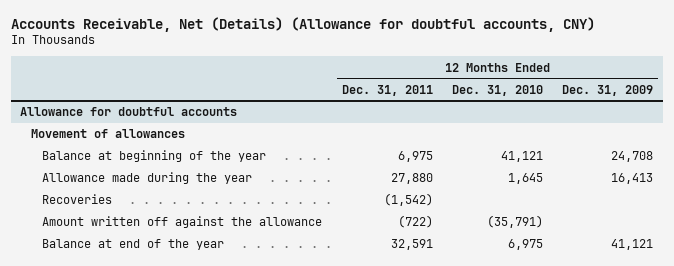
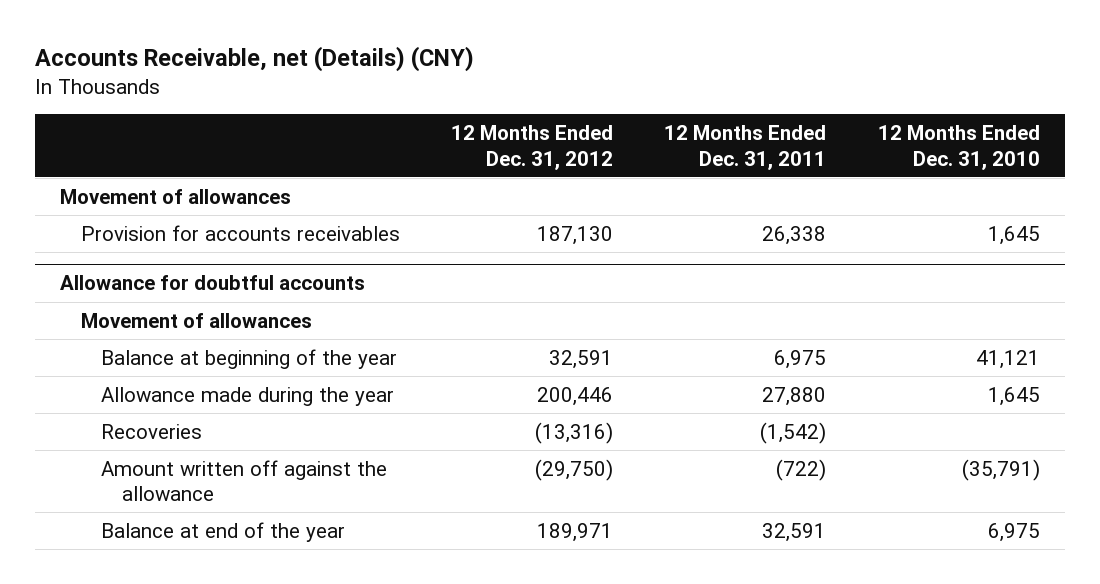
- Accounts Receivable, Net (Details) (Allowance for doubtful accounts, CNY)
+ Accounts Receivable, net (Details) (CNY)
- | 12 Months Ended Dec. 31, 2011 | 12 Months Ended Dec. 31, 2010 | 12 Months Ended Dec. 31, 2009
+ | 12 Months Ended Dec. 31, 2012 | 12 Months Ended Dec. 31, 2011 | 12 Months Ended Dec. 31, 2010
+ Movement of allowances
+ Provision for accounts receivables | 187,130 | 26,338 | 1,645

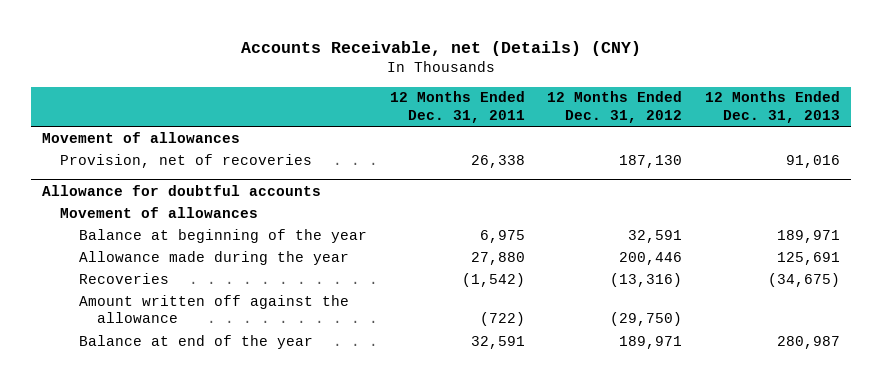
- | 12 Months Ended Dec. 31, 2012 | 12 Months Ended Dec. 31, 2011 | 12 Months Ended Dec. 31, 2010
+ | 12 Months Ended Dec. 31, 2011 | 12 Months Ended Dec. 31, 2012 | 12 Months Ended Dec. 31, 2013
- Provision for accounts receivables | 187,130 | 26,338 | 1,645
+ Provision, net of recoveries | 26,338 | 187,130 | 91,016

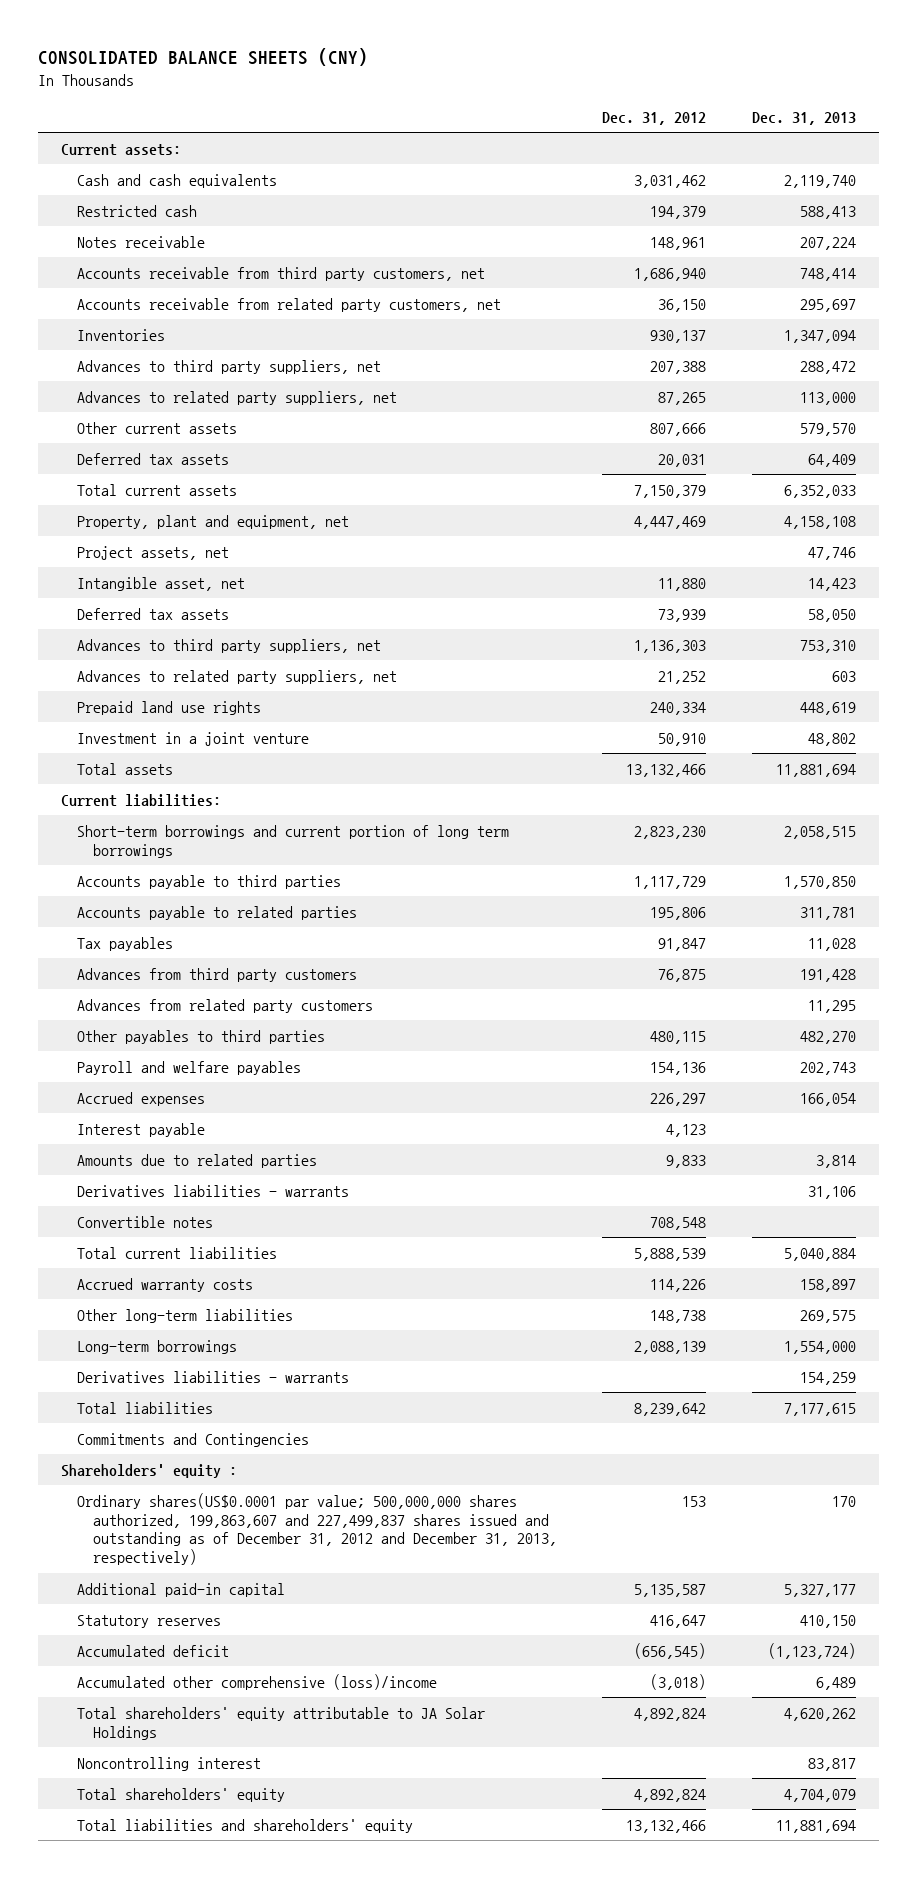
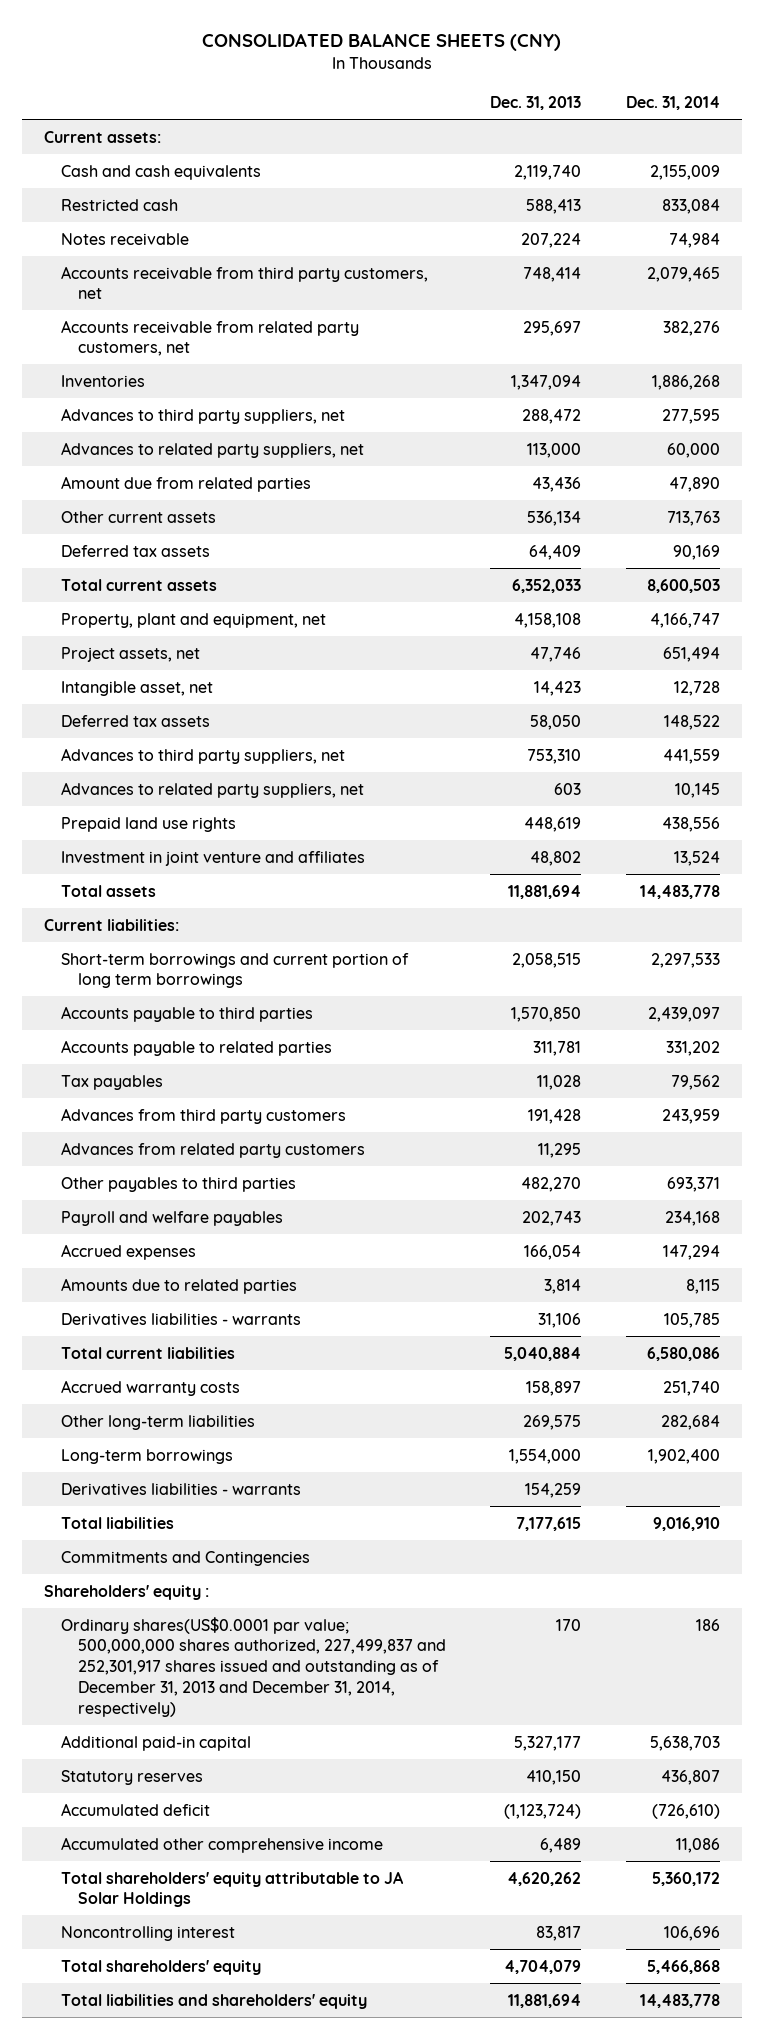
- | Dec. 31, 2012 | Dec. 31, 2013
+ | Dec. 31, 2013 | Dec. 31, 2014
- Other current assets | 807,666 | 579,570
+ Amount due from related parties | 43,436 | 47,890
+ Other current assets | 536,134 | 713,763
- Investment in a joint venture | 50,910 | 48,802
+ Investment in joint venture and affiliates | 48,802 | 13,524
- Interest payable | 4,123 |
- Convertible notes | 708,548 |
- Ordinary shares(US$0.0001 par value; 500,000,000 shares authorized, 199,863,607 and 227,499,837 shares issued and outstanding as of December 31, 2012 and December 31, 2013, respectively) | 153 | 170
+ Ordinary shares(US$0.0001 par value; 500,000,000 shares authorized, 227,499,837 and 252,301,917 shares issued and outstanding as of December 31, 2013 and December 31, 2014, respectively) | 170 | 186
- Accumulated other comprehensive (loss)/income | (3,018) | 6,489
+ Accumulated other comprehensive income | 6,489 | 11,086

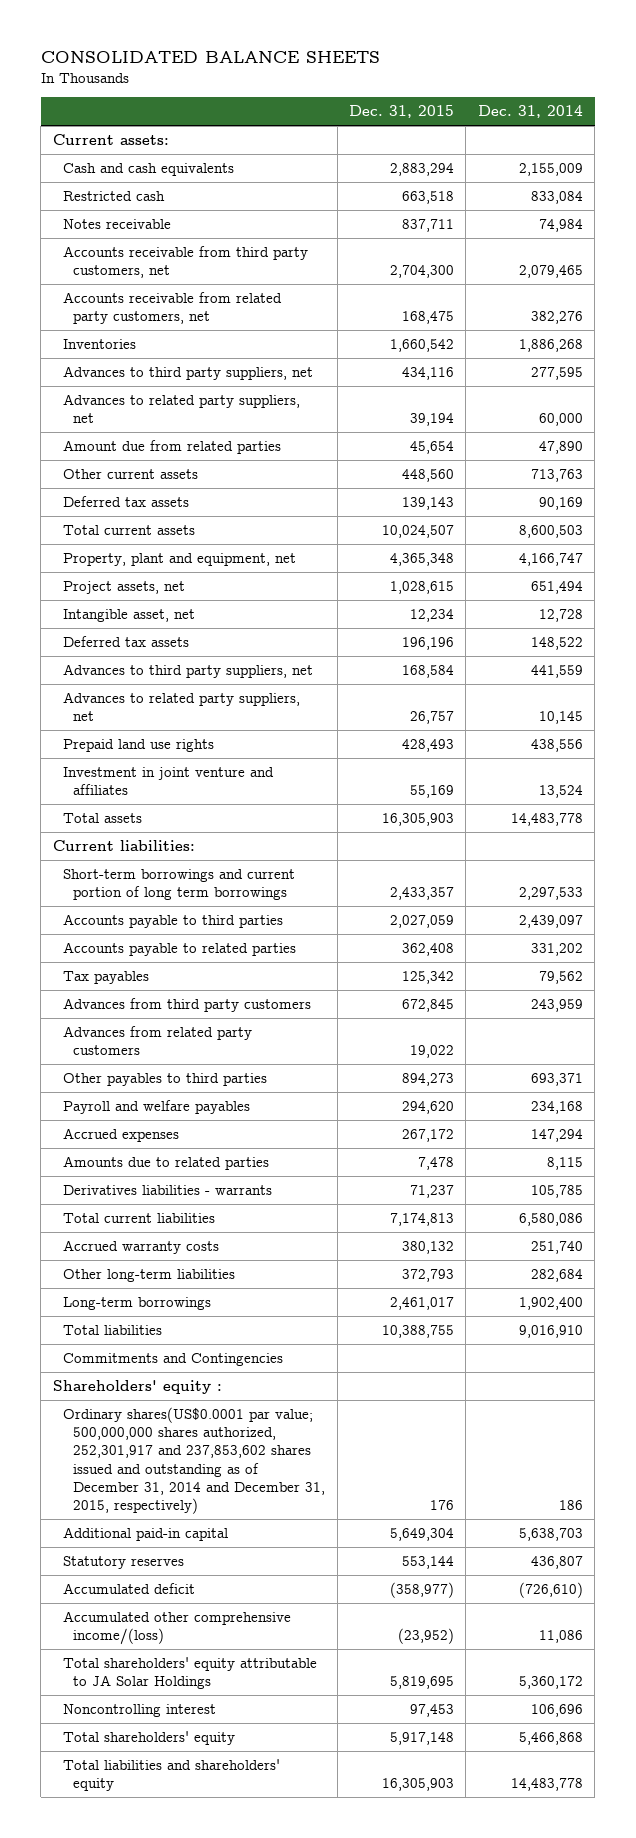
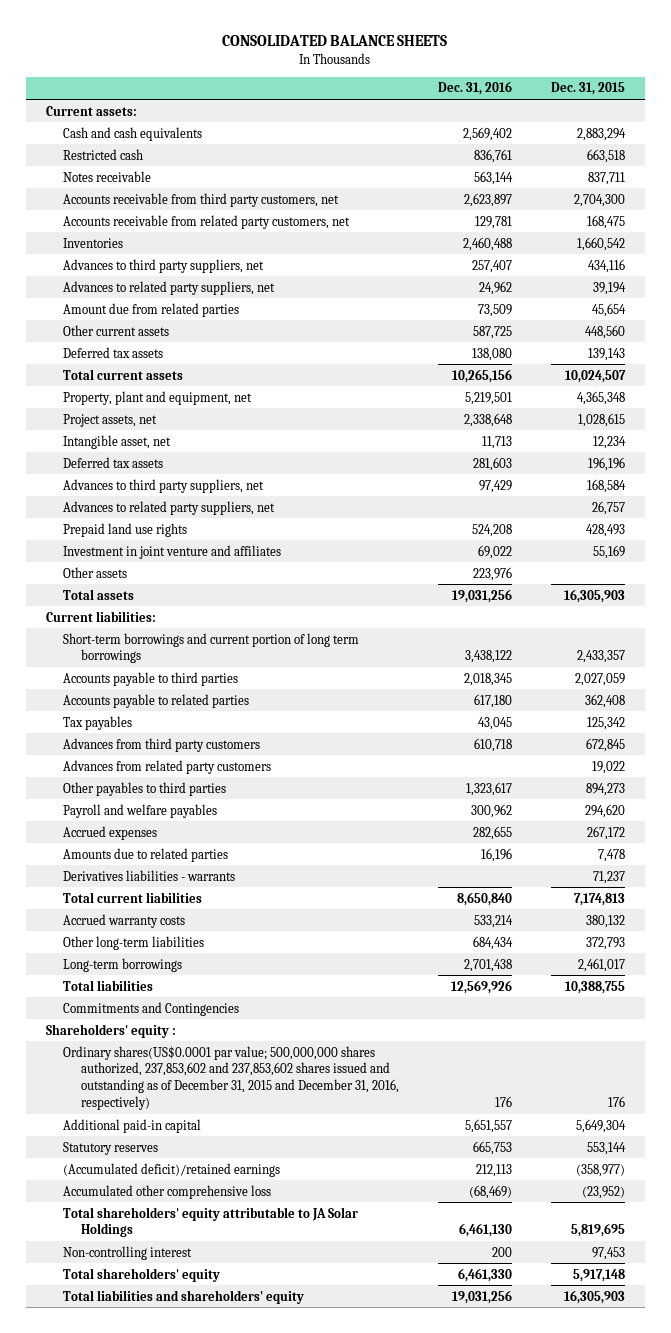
- | Dec. 31, 2015 | Dec. 31, 2014
+ | Dec. 31, 2016 | Dec. 31, 2015
+ Other assets | 223,976 |
- Ordinary shares(US$0.0001 par value; 500,000,000 shares authorized, 252,301,917 and 237,853,602 shares issued and outstanding as of December 31, 2014 and December 31, 2015, respectively) | 176 | 186
+ Ordinary shares(US$0.0001 par value; 500,000,000 shares authorized, 237,853,602 and 237,853,602 shares issued and outstanding as of December 31, 2015 and December 31, 2016, respectively) | 176 | 176
- Accumulated deficit | (358,977) | (726,610)
- Accumulated other comprehensive income/(loss) | (23,952) | 11,086
+ (Accumulated deficit)/retained earnings | 212,113 | (358,977)
+ Accumulated other comprehensive loss | (68,469) | (23,952)
- Noncontrolling interest | 97,453 | 106,696
+ Non-controlling interest | 200 | 97,453

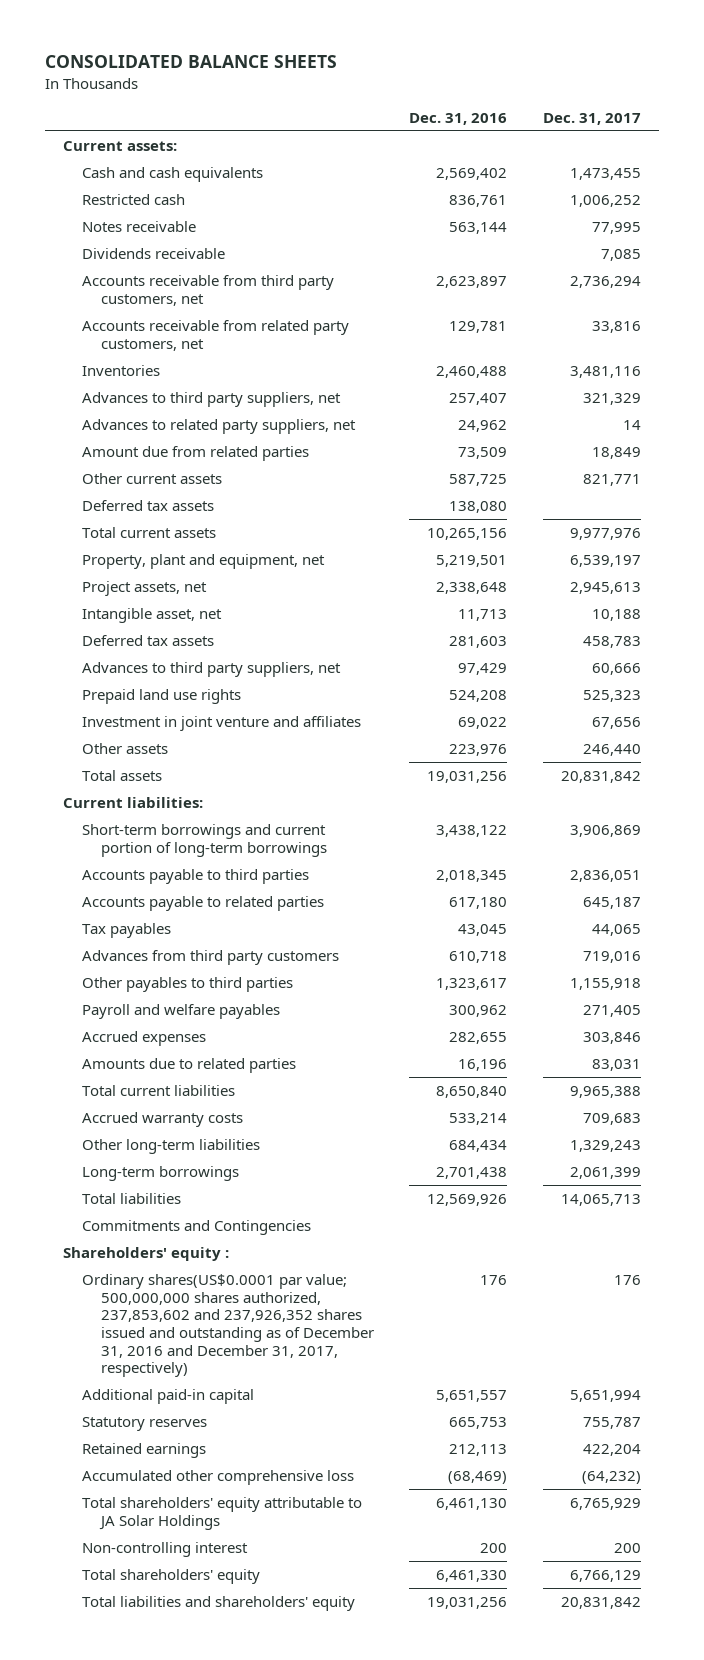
- | Dec. 31, 2016 | Dec. 31, 2015
+ | Dec. 31, 2016 | Dec. 31, 2017
+ Dividends receivable | | 7,085
- Advances to related party suppliers, net | | 26,757
- Short-term borrowings and current portion of long term borrowings | 3,438,122 | 2,433,357
+ Short-term borrowings and current portion of long-term borrowings | 3,438,122 | 3,906,869
- Advances from related party customers | | 19,022
- Derivatives liabilities - warrants | | 71,237
- Ordinary shares(US$0.0001 par value; 500,000,000 shares authorized, 237,853,602 and 237,853,602 shares issued and outstanding as of December 31, 2015 and December 31, 2016, respectively) | 176 | 176
+ Ordinary shares(US$0.0001 par value; 500,000,000 shares authorized, 237,853,602 and 237,926,352 shares issued and outstanding as of December 31, 2016 and December 31, 2017, respectively) | 176 | 176
- (Accumulated deficit)/retained earnings | 212,113 | (358,977)
+ Retained earnings | 212,113 | 422,204

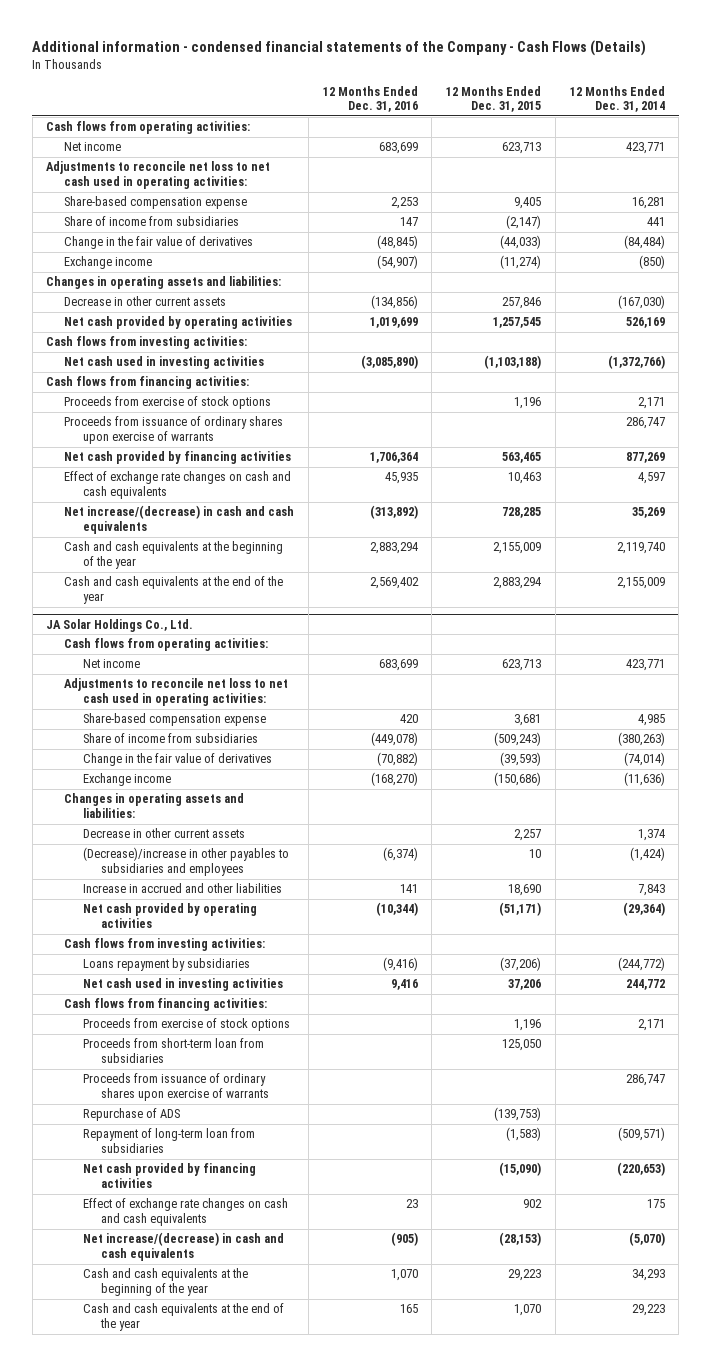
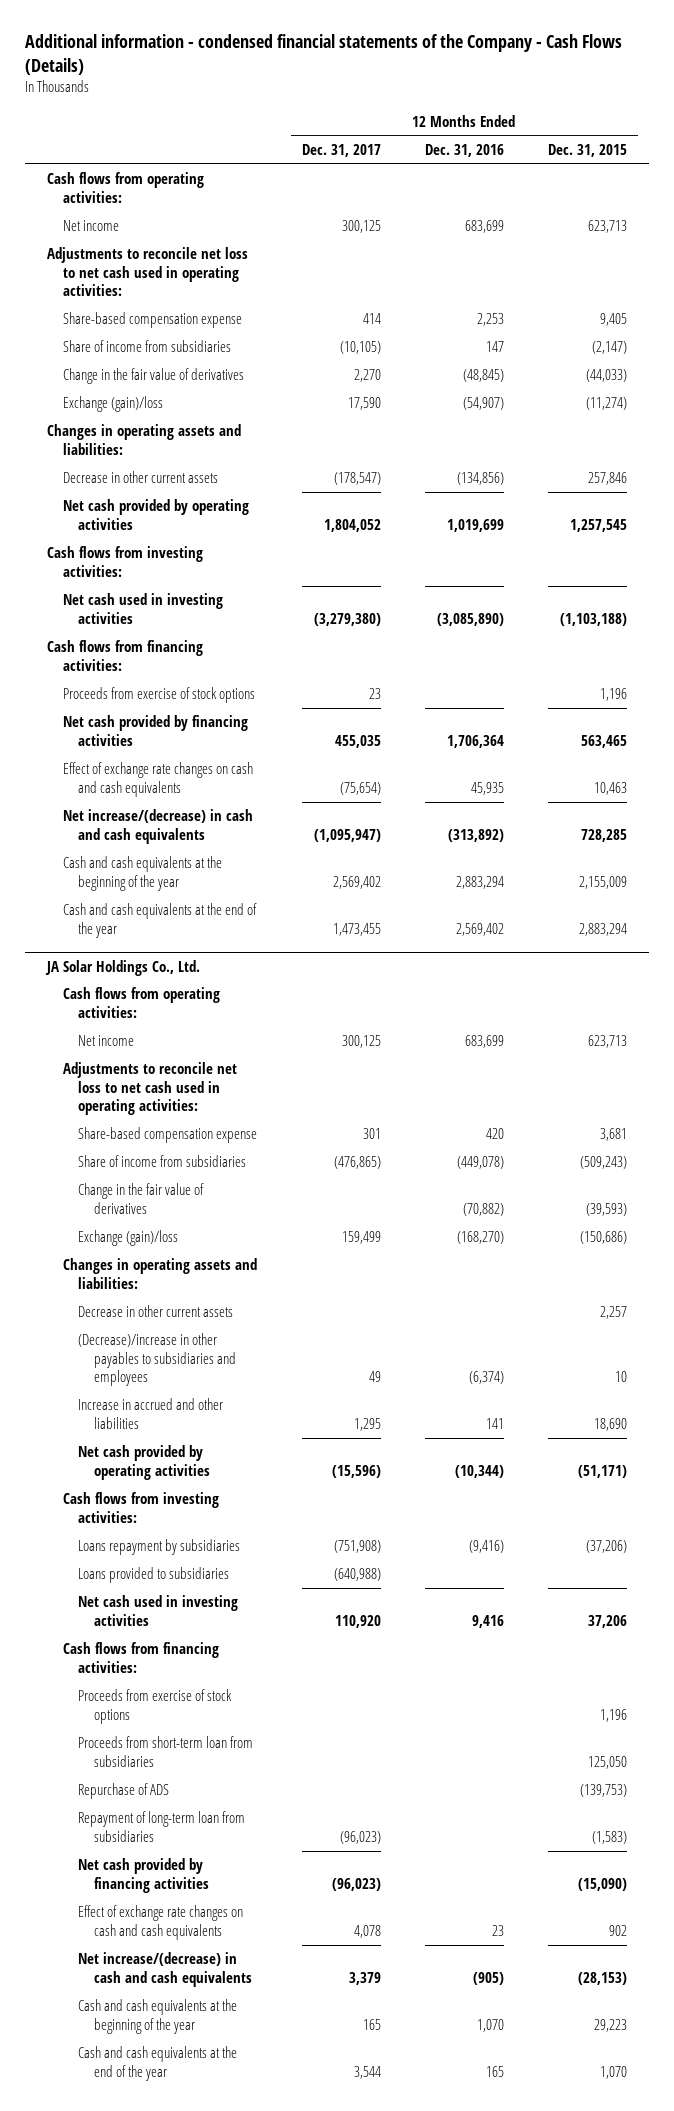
- | 12 Months Ended Dec. 31, 2016 | 12 Months Ended Dec. 31, 2015 | 12 Months Ended Dec. 31, 2014
+ | 12 Months Ended Dec. 31, 2017 | 12 Months Ended Dec. 31, 2016 | 12 Months Ended Dec. 31, 2015
- Exchange income | (54,907) | (11,274) | (850)
+ Exchange (gain)/loss | 17,590 | (54,907) | (11,274)
- Proceeds from issuance of ordinary shares upon exercise of warrants | | | 286,747
@ JA Solar Holdings Co., Ltd.
- Exchange income | (168,270) | (150,686) | (11,636)
+ Exchange (gain)/loss | 159,499 | (168,270) | (150,686)
+ Loans provided to subsidiaries | (640,988) | |
- Proceeds from issuance of ordinary shares upon exercise of warrants | | | 286,747

